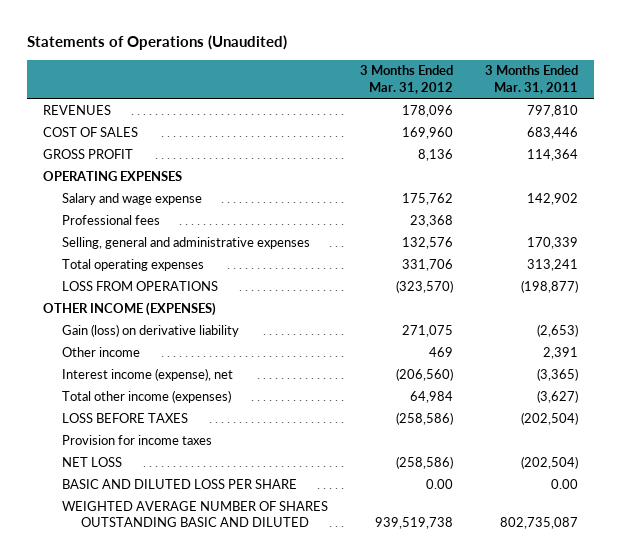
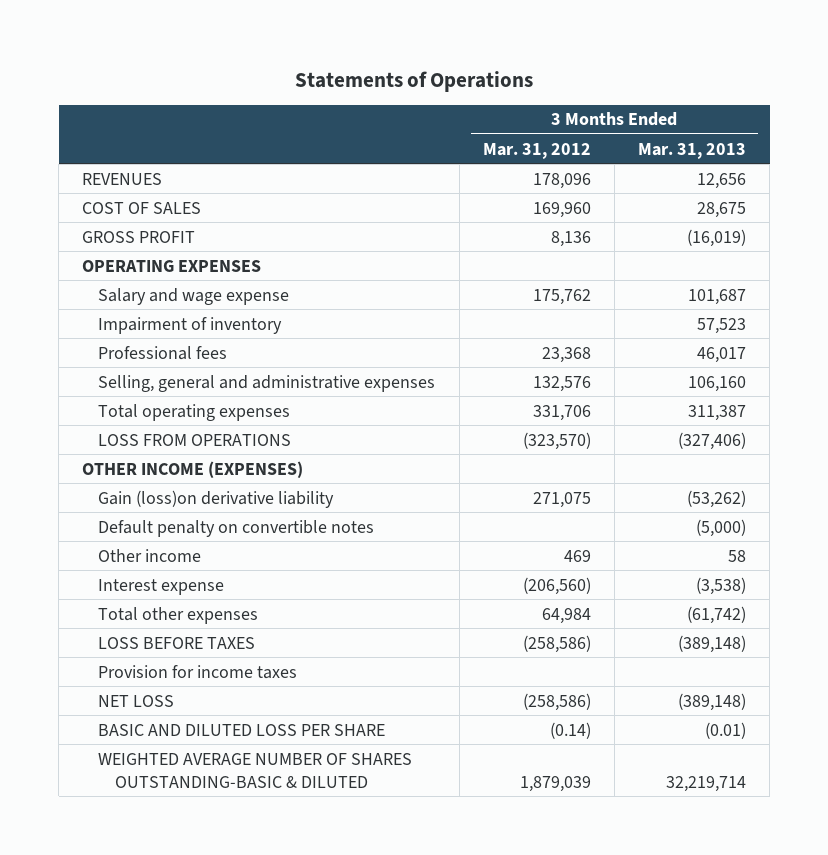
- Statements of Operations (Unaudited)
+ Statements of Operations
- | 3 Months Ended Mar. 31, 2012 | 3 Months Ended Mar. 31, 2011
+ | 3 Months Ended Mar. 31, 2012 | 3 Months Ended Mar. 31, 2013
+ Impairment of inventory | | 57,523
- Gain (loss) on derivative liability | 271,075 | (2,653)
+ Gain (loss)on derivative liability | 271,075 | (53,262)
+ Default penalty on convertible notes | | (5,000)
- Interest income (expense), net | (206,560) | (3,365)
- Total other income (expenses) | 64,984 | (3,627)
+ Interest expense | (206,560) | (3,538)
+ Total other expenses | 64,984 | (61,742)
- BASIC AND DILUTED LOSS PER SHARE | 0.00 | 0.00
- WEIGHTED AVERAGE NUMBER OF SHARES OUTSTANDING BASIC AND DILUTED | 939,519,738 | 802,735,087
+ BASIC AND DILUTED LOSS PER SHARE | (0.14) | (0.01)
+ WEIGHTED AVERAGE NUMBER OF SHARES OUTSTANDING-BASIC & DILUTED | 1,879,039 | 32,219,714

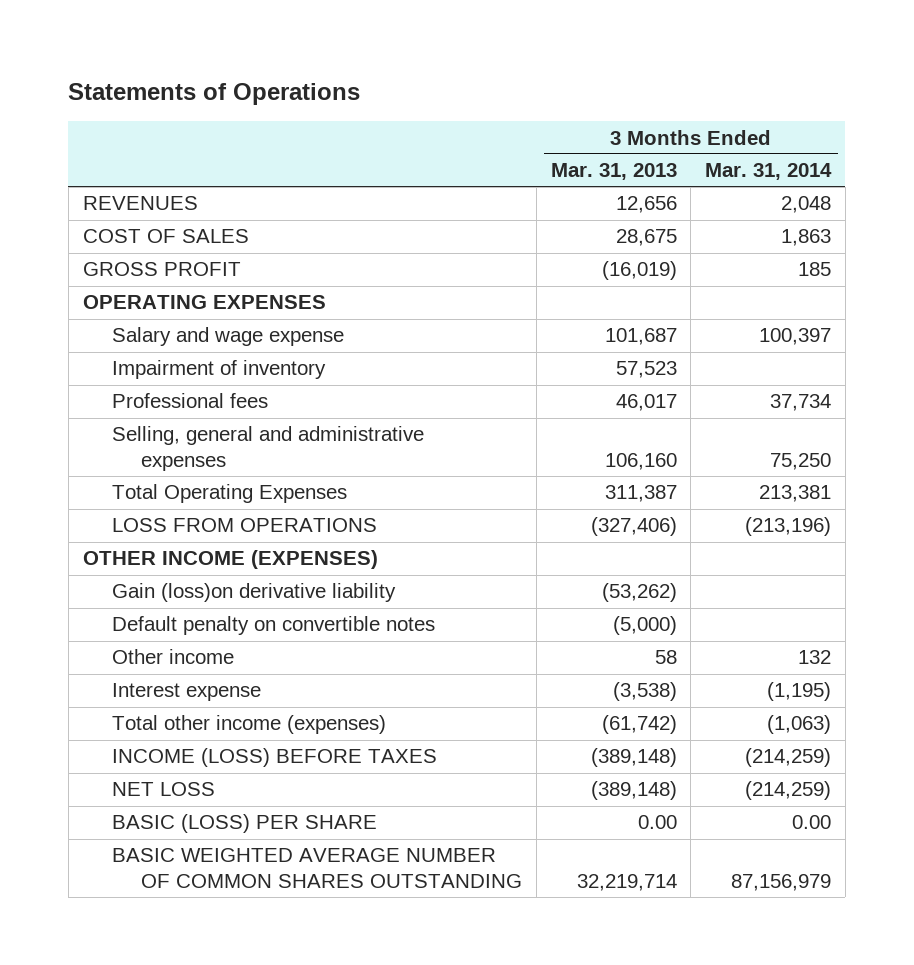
- | 3 Months Ended Mar. 31, 2012 | 3 Months Ended Mar. 31, 2013
+ | 3 Months Ended Mar. 31, 2013 | 3 Months Ended Mar. 31, 2014
- Total operating expenses | 331,706 | 311,387
+ Total Operating Expenses | 311,387 | 213,381
- Total other expenses | 64,984 | (61,742)
- LOSS BEFORE TAXES | (258,586) | (389,148)
- Provision for income taxes
+ Total other income (expenses) | (61,742) | (1,063)
+ INCOME (LOSS) BEFORE TAXES | (389,148) | (214,259)
- BASIC AND DILUTED LOSS PER SHARE | (0.14) | (0.01)
- WEIGHTED AVERAGE NUMBER OF SHARES OUTSTANDING-BASIC & DILUTED | 1,879,039 | 32,219,714
+ BASIC (LOSS) PER SHARE | 0.00 | 0.00
+ BASIC WEIGHTED AVERAGE NUMBER OF COMMON SHARES OUTSTANDING | 32,219,714 | 87,156,979

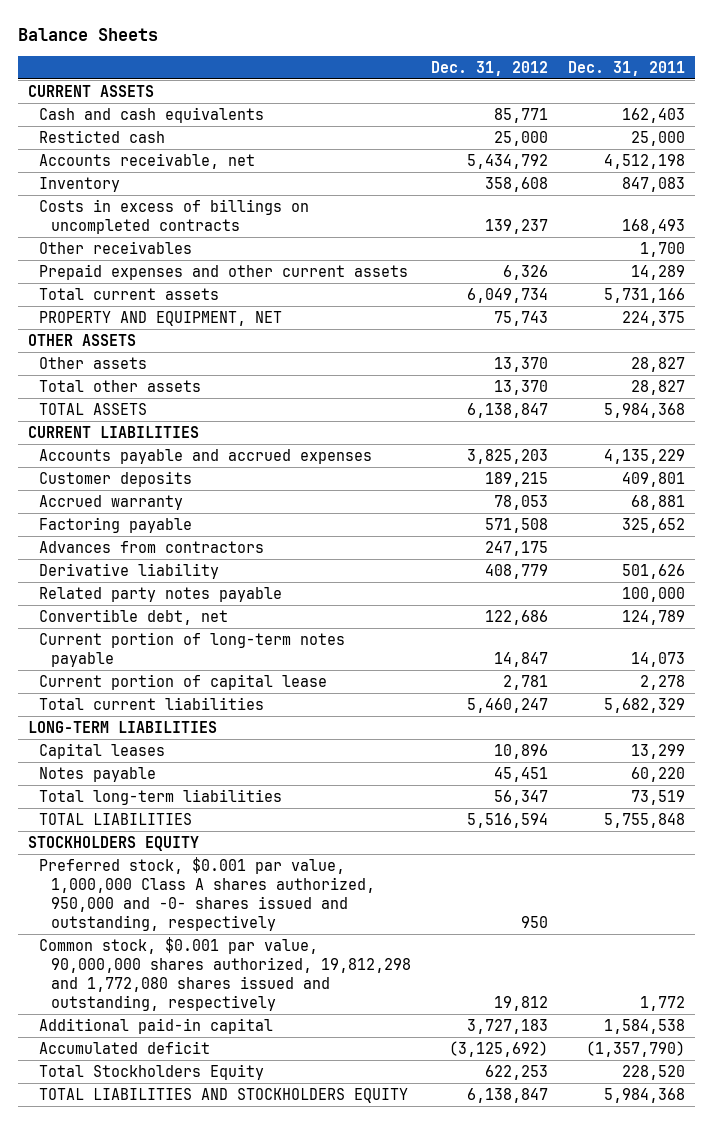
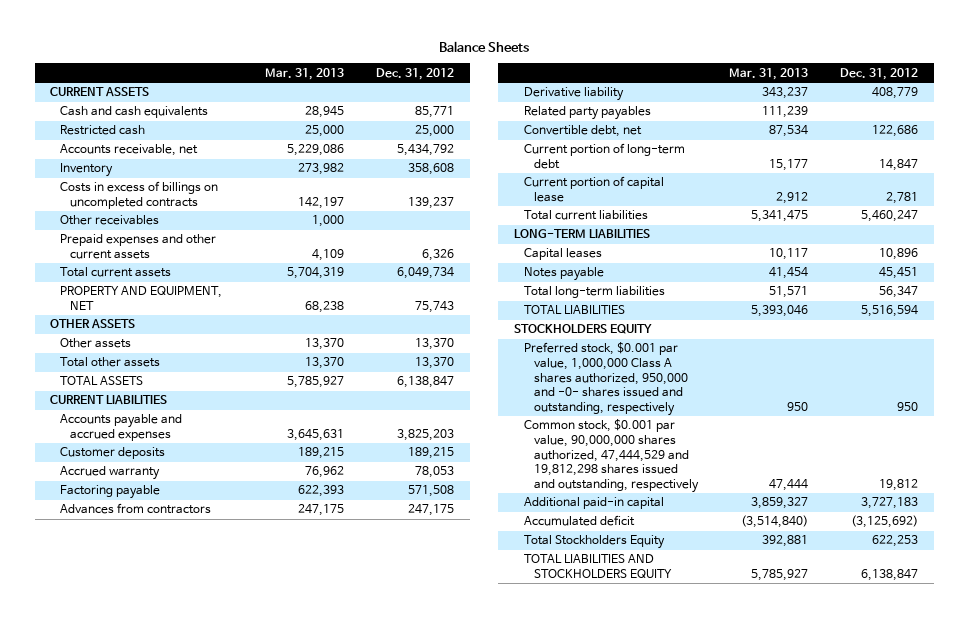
- | Dec. 31, 2012 | Dec. 31, 2011
+ | Mar. 31, 2013 | Dec. 31, 2012
- Resticted cash | 25,000 | 25,000
+ Restricted cash | 25,000 | 25,000
- Related party notes payable | | 100,000
+ Related party payables | 111,239 |
- Current portion of long-term notes payable | 14,847 | 14,073
+ Current portion of long-term debt | 15,177 | 14,847
- Common stock, $0.001 par value, 90,000,000 shares authorized, 19,812,298 and 1,772,080 shares issued and outstanding, respectively | 19,812 | 1,772
+ Common stock, $0.001 par value, 90,000,000 shares authorized, 47,444,529 and 19,812,298 shares issued and outstanding, respectively | 47,444 | 19,812

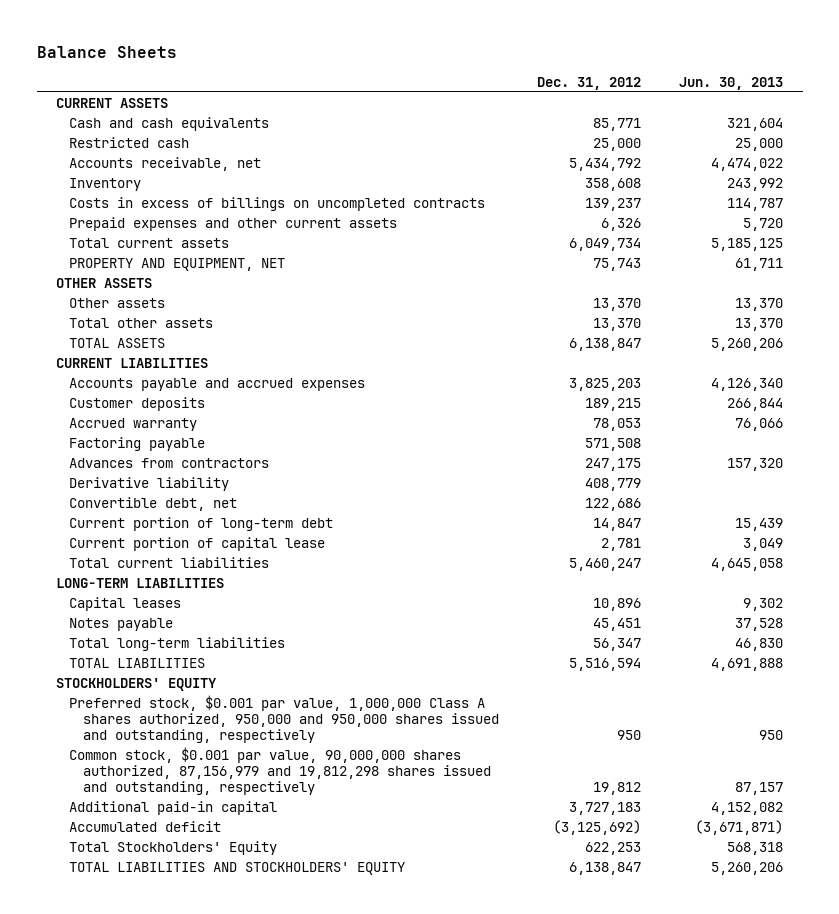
- | Mar. 31, 2013 | Dec. 31, 2012
+ | Dec. 31, 2012 | Jun. 30, 2013
- Other receivables | 1,000 |
- Related party payables | 111,239 |
- STOCKHOLDERS EQUITY
- Preferred stock, $0.001 par value, 1,000,000 Class A shares authorized, 950,000 and -0- shares issued and outstanding, respectively | 950 | 950
- Common stock, $0.001 par value, 90,000,000 shares authorized, 47,444,529 and 19,812,298 shares issued and outstanding, respectively | 47,444 | 19,812
+ STOCKHOLDERS' EQUITY
+ Preferred stock, $0.001 par value, 1,000,000 Class A shares authorized, 950,000 and 950,000 shares issued and outstanding, respectively | 950 | 950
+ Common stock, $0.001 par value, 90,000,000 shares authorized, 87,156,979 and 19,812,298 shares issued and outstanding, respectively | 19,812 | 87,157
- Total Stockholders Equity | 392,881 | 622,253
- TOTAL LIABILITIES AND STOCKHOLDERS EQUITY | 5,785,927 | 6,138,847
+ Total Stockholders' Equity | 622,253 | 568,318
+ TOTAL LIABILITIES AND STOCKHOLDERS' EQUITY | 6,138,847 | 5,260,206

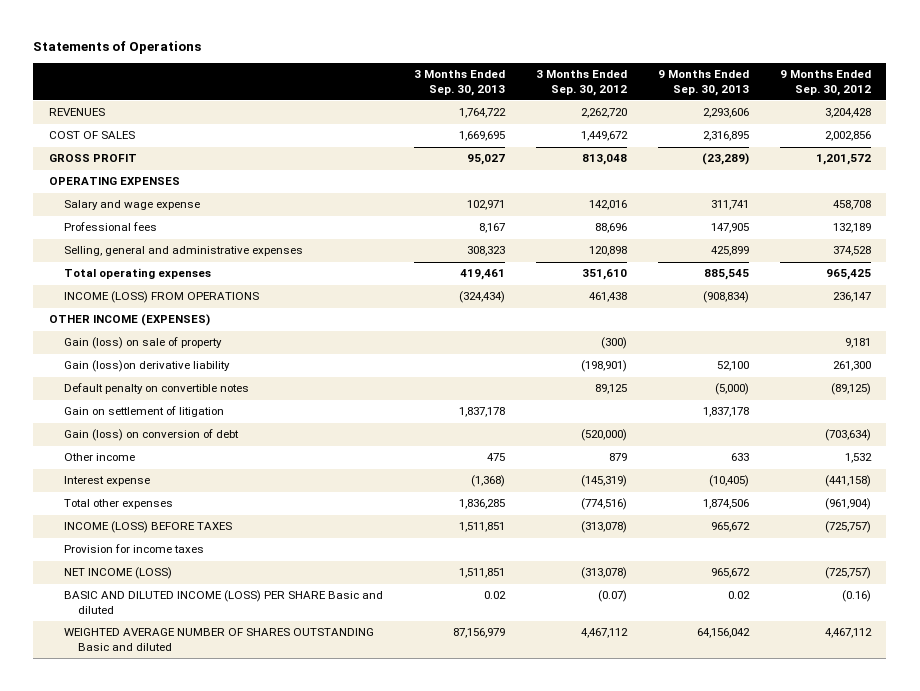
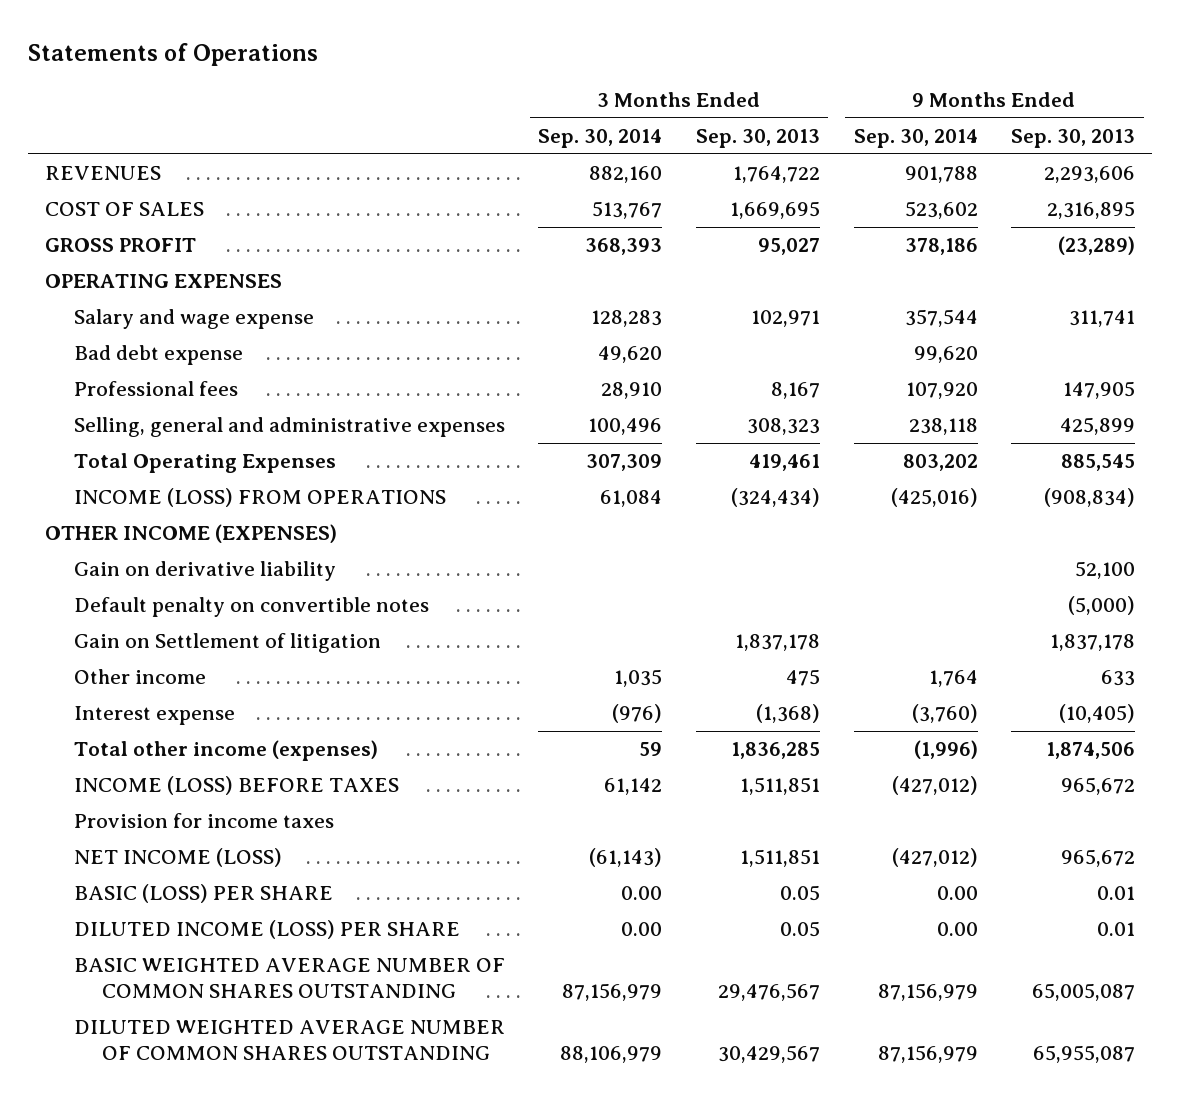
- | 3 Months Ended Sep. 30, 2013 | 3 Months Ended Sep. 30, 2012 | 9 Months Ended Sep. 30, 2013 | 9 Months Ended Sep. 30, 2012
+ | 3 Months Ended Sep. 30, 2014 | 3 Months Ended Sep. 30, 2013 | 9 Months Ended Sep. 30, 2014 | 9 Months Ended Sep. 30, 2013
+ Bad debt expense | 49,620 | | 99,620 |
- Total operating expenses | 419,461 | 351,610 | 885,545 | 965,425
+ Total Operating Expenses | 307,309 | 419,461 | 803,202 | 885,545
- Gain (loss) on sale of property | | (300) | | 9,181
- Gain (loss)on derivative liability | | (198,901) | 52,100 | 261,300
+ Gain on derivative liability | | | | 52,100
- Gain on settlement of litigation | 1,837,178 | | 1,837,178 |
- Gain (loss) on conversion of debt | | (520,000) | | (703,634)
+ Gain on Settlement of litigation | | 1,837,178 | | 1,837,178
- Total other expenses | 1,836,285 | (774,516) | 1,874,506 | (961,904)
+ Total other income (expenses) | 59 | 1,836,285 | (1,996) | 1,874,506
- BASIC AND DILUTED INCOME (LOSS) PER SHARE Basic and diluted | 0.02 | (0.07) | 0.02 | (0.16)
- WEIGHTED AVERAGE NUMBER OF SHARES OUTSTANDING Basic and diluted | 87,156,979 | 4,467,112 | 64,156,042 | 4,467,112
+ BASIC (LOSS) PER SHARE | 0.00 | 0.05 | 0.00 | 0.01
+ DILUTED INCOME (LOSS) PER SHARE | 0.00 | 0.05 | 0.00 | 0.01
+ BASIC WEIGHTED AVERAGE NUMBER OF COMMON SHARES OUTSTANDING | 87,156,979 | 29,476,567 | 87,156,979 | 65,005,087
+ DILUTED WEIGHTED AVERAGE NUMBER OF COMMON SHARES OUTSTANDING | 88,106,979 | 30,429,567 | 87,156,979 | 65,955,087

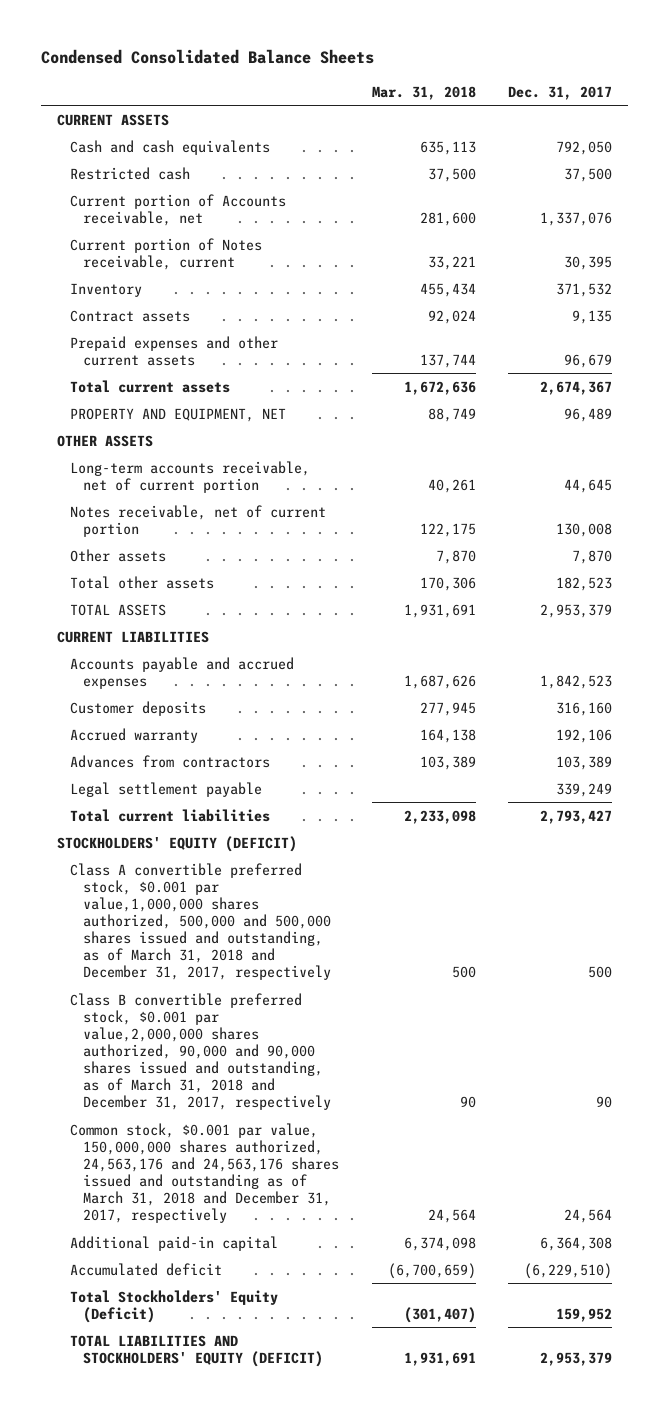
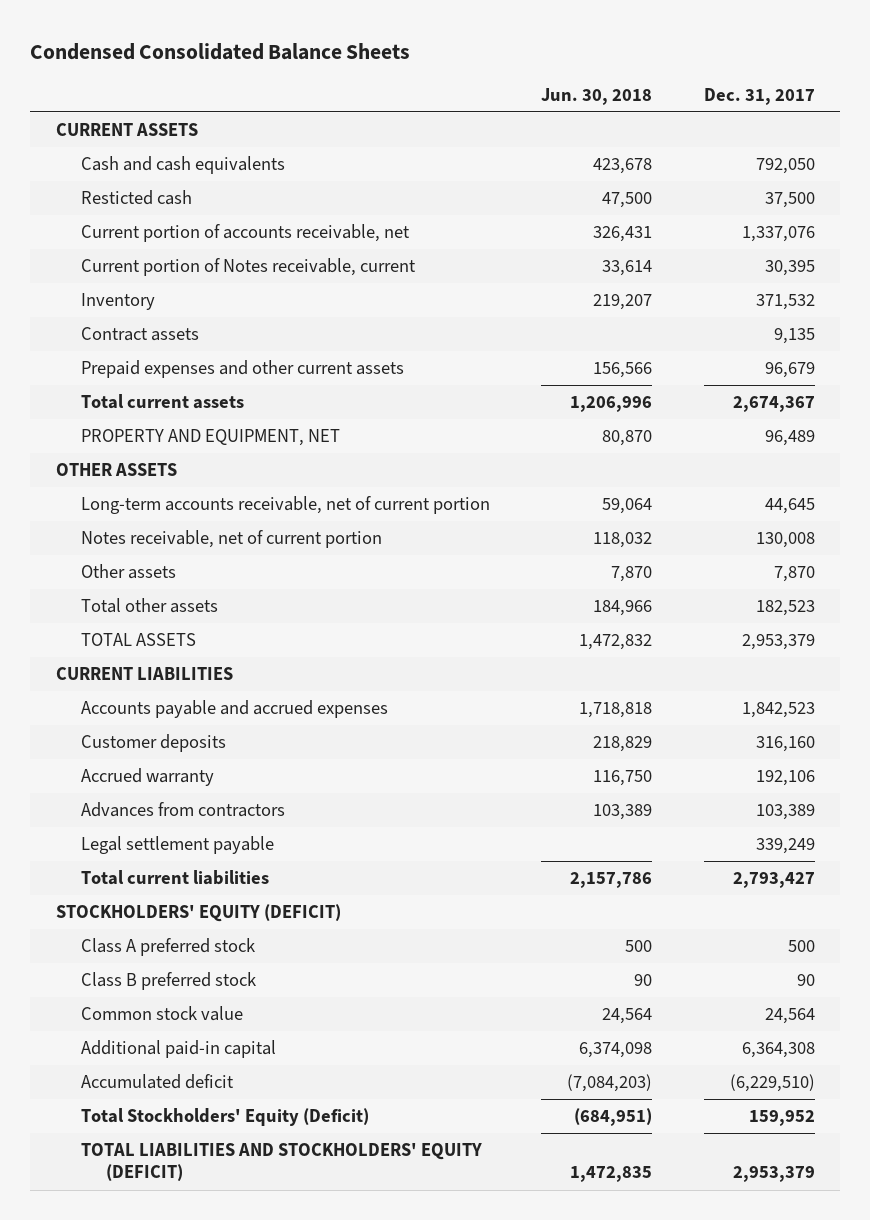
- | Mar. 31, 2018 | Dec. 31, 2017
+ | Jun. 30, 2018 | Dec. 31, 2017
- Restricted cash | 37,500 | 37,500
- Current portion of Accounts receivable, net | 281,600 | 1,337,076
+ Resticted cash | 47,500 | 37,500
+ Current portion of accounts receivable, net | 326,431 | 1,337,076
- Class A convertible preferred stock, $0.001 par value,1,000,000 shares authorized, 500,000 and 500,000 shares issued and outstanding, as of March 31, 2018 and December 31, 2017, respectively | 500 | 500
- Class B convertible preferred stock, $0.001 par value,2,000,000 shares authorized, 90,000 and 90,000 shares issued and outstanding, as of March 31, 2018 and December 31, 2017, respectively | 90 | 90
- Common stock, $0.001 par value, 150,000,000 shares authorized, 24,563,176 and 24,563,176 shares issued and outstanding as of March 31, 2018 and December 31, 2017, respectively | 24,564 | 24,564
+ Class A preferred stock | 500 | 500
+ Class B preferred stock | 90 | 90
+ Common stock value | 24,564 | 24,564

